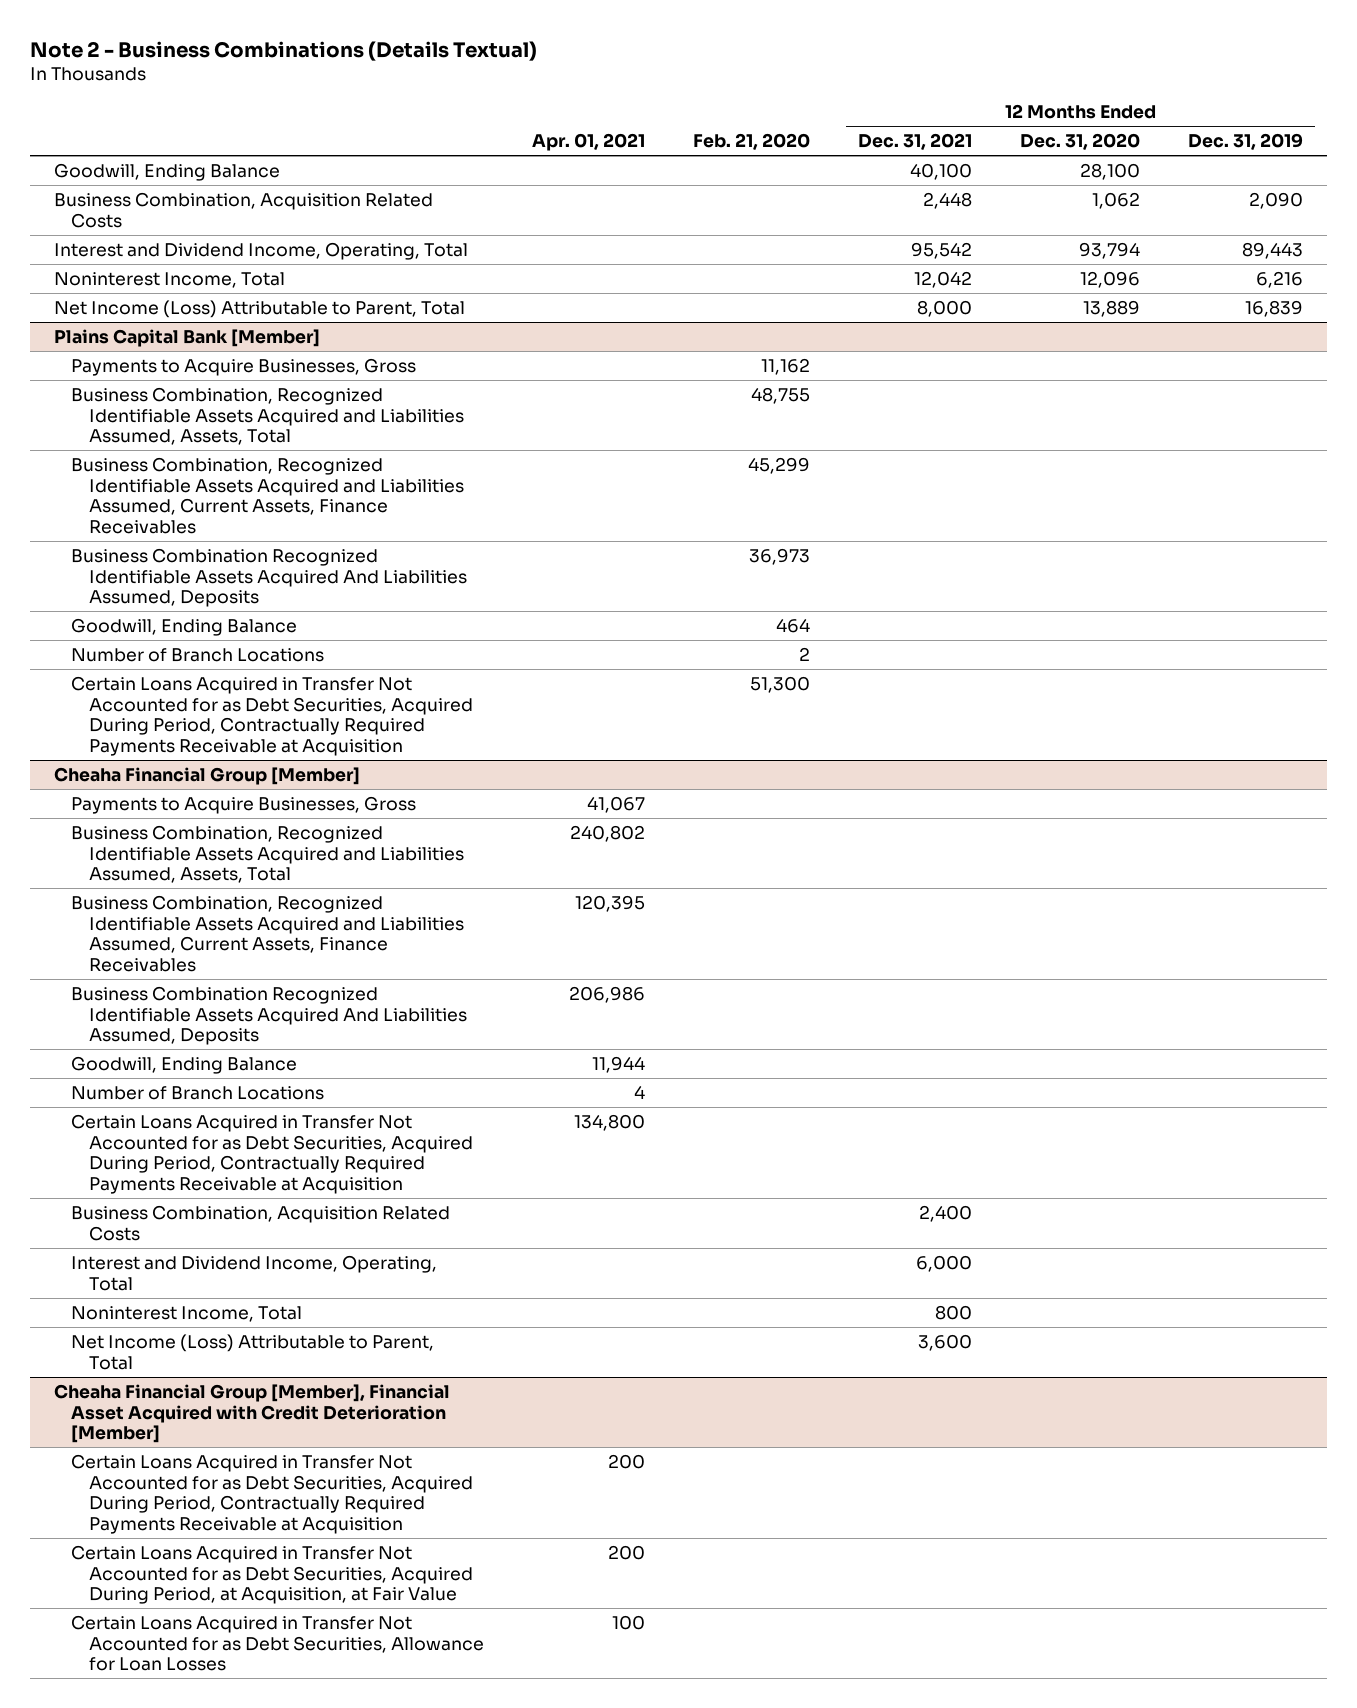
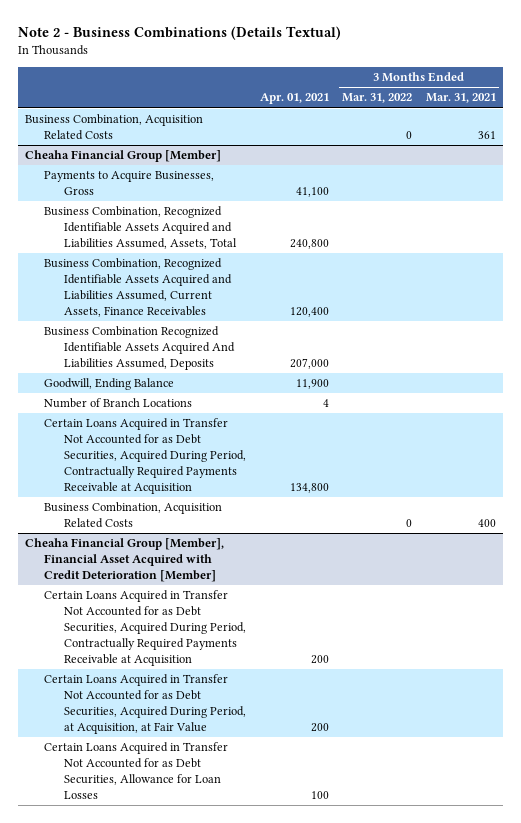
- | Apr. 01, 2021 | Feb. 21, 2020 | 12 Months Ended Dec. 31, 2021 | 12 Months Ended Dec. 31, 2020 | 12 Months Ended Dec. 31, 2019
+ | Apr. 01, 2021 | 3 Months Ended Mar. 31, 2022 | 3 Months Ended Mar. 31, 2021
- Goodwill, Ending Balance | | | 40,100 | 28,100 |
- Interest and Dividend Income, Operating, Total | | | 95,542 | 93,794 | 89,443
- Noninterest Income, Total | | | 12,042 | 12,096 | 6,216
- Net Income (Loss) Attributable to Parent, Total | | | 8,000 | 13,889 | 16,839
- Plains Capital Bank [Member]
- Payments to Acquire Businesses, Gross | | 11,162 | | |
- Business Combination, Recognized Identifiable Assets Acquired and Liabilities Assumed, Assets, Total | | 48,755 | | |
- Business Combination, Recognized Identifiable Assets Acquired and Liabilities Assumed, Current Assets, Finance Receivables | | 45,299 | | |
- Business Combination Recognized Identifiable Assets Acquired And Liabilities Assumed, Deposits | | 36,973 | | |
- Goodwill, Ending Balance | | 464 | | |
- Number of Branch Locations | | 2 | | |
- Certain Loans Acquired in Transfer Not Accounted for as Debt Securities, Acquired During Period, Contractually Required Payments Receivable at Acquisition | | 51,300 | | |
@ Cheaha Financial Group [Member]
- Payments to Acquire Businesses, Gross | 41,067 | | | |
- Business Combination, Recognized Identifiable Assets Acquired and Liabilities Assumed, Assets, Total | 240,802 | | | |
- Business Combination, Recognized Identifiable Assets Acquired and Liabilities Assumed, Current Assets, Finance Receivables | 120,395 | | | |
- Business Combination Recognized Identifiable Assets Acquired And Liabilities Assumed, Deposits | 206,986 | | | |
- Goodwill, Ending Balance | 11,944 | | | |
+ Payments to Acquire Businesses, Gross | 41,100 | |
+ Business Combination, Recognized Identifiable Assets Acquired and Liabilities Assumed, Assets, Total | 240,800 | |
+ Business Combination, Recognized Identifiable Assets Acquired and Liabilities Assumed, Current Assets, Finance Receivables | 120,400 | |
+ Business Combination Recognized Identifiable Assets Acquired And Liabilities Assumed, Deposits | 207,000 | |
+ Goodwill, Ending Balance | 11,900 | |
- Interest and Dividend Income, Operating, Total | | | 6,000 | |
- Noninterest Income, Total | | | 800 | |
- Net Income (Loss) Attributable to Parent, Total | | | 3,600 | |

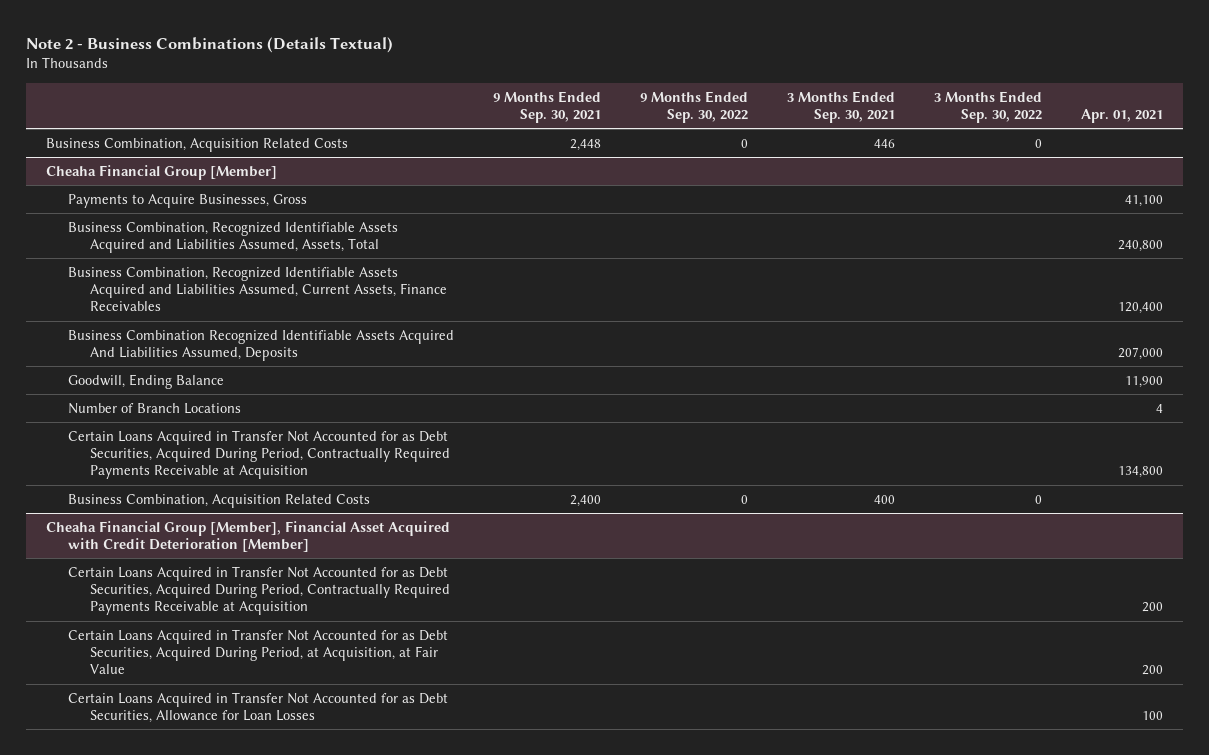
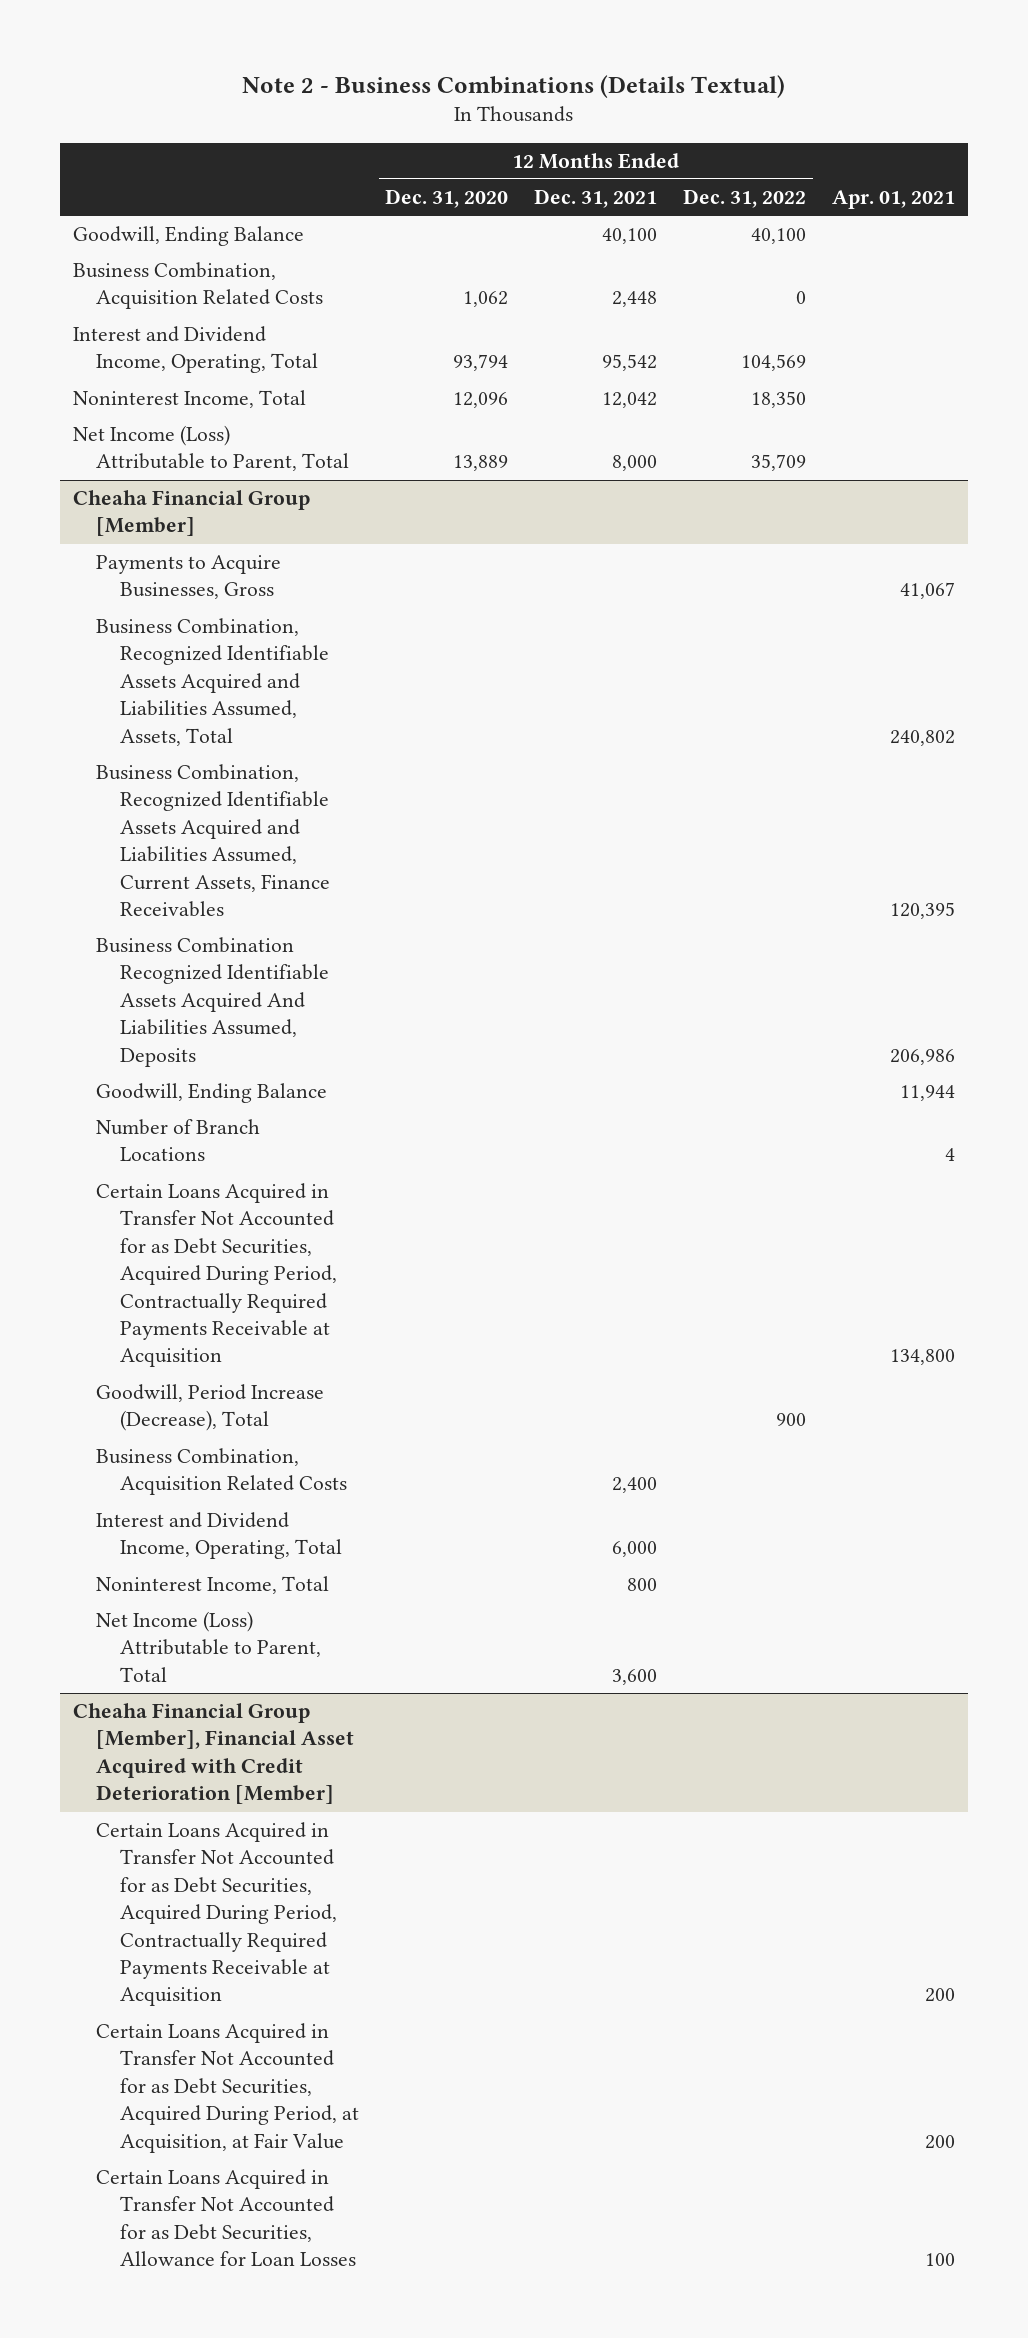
- | 9 Months Ended Sep. 30, 2021 | 9 Months Ended Sep. 30, 2022 | 3 Months Ended Sep. 30, 2021 | 3 Months Ended Sep. 30, 2022 | Apr. 01, 2021
+ | 12 Months Ended Dec. 31, 2020 | 12 Months Ended Dec. 31, 2021 | 12 Months Ended Dec. 31, 2022 | Apr. 01, 2021
+ Goodwill, Ending Balance | | 40,100 | 40,100 |
+ Interest and Dividend Income, Operating, Total | 93,794 | 95,542 | 104,569 |
+ Noninterest Income, Total | 12,096 | 12,042 | 18,350 |
+ Net Income (Loss) Attributable to Parent, Total | 13,889 | 8,000 | 35,709 |
@ Cheaha Financial Group [Member]
- Payments to Acquire Businesses, Gross | | | | | 41,100
- Business Combination, Recognized Identifiable Assets Acquired and Liabilities Assumed, Assets, Total | | | | | 240,800
- Business Combination, Recognized Identifiable Assets Acquired and Liabilities Assumed, Current Assets, Finance Receivables | | | | | 120,400
- Business Combination Recognized Identifiable Assets Acquired And Liabilities Assumed, Deposits | | | | | 207,000
- Goodwill, Ending Balance | | | | | 11,900
+ Payments to Acquire Businesses, Gross | | | | 41,067
+ Business Combination, Recognized Identifiable Assets Acquired and Liabilities Assumed, Assets, Total | | | | 240,802
+ Business Combination, Recognized Identifiable Assets Acquired and Liabilities Assumed, Current Assets, Finance Receivables | | | | 120,395
+ Business Combination Recognized Identifiable Assets Acquired And Liabilities Assumed, Deposits | | | | 206,986
+ Goodwill, Ending Balance | | | | 11,944
+ Goodwill, Period Increase (Decrease), Total | | | 900 |
+ Interest and Dividend Income, Operating, Total | | 6,000 | |
+ Noninterest Income, Total | | 800 | |
+ Net Income (Loss) Attributable to Parent, Total | | 3,600 | |

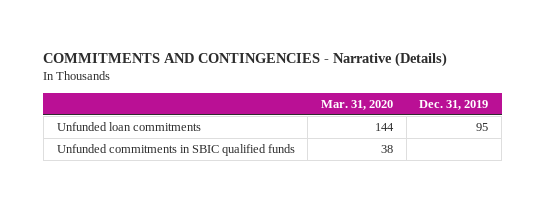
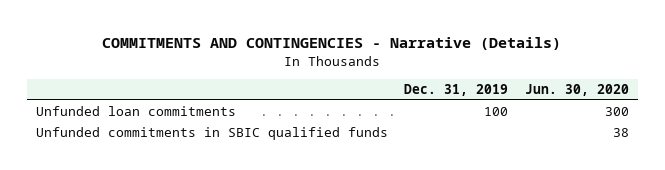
- | Mar. 31, 2020 | Dec. 31, 2019
+ | Dec. 31, 2019 | Jun. 30, 2020
- Unfunded loan commitments | 144 | 95
+ Unfunded loan commitments | 100 | 300

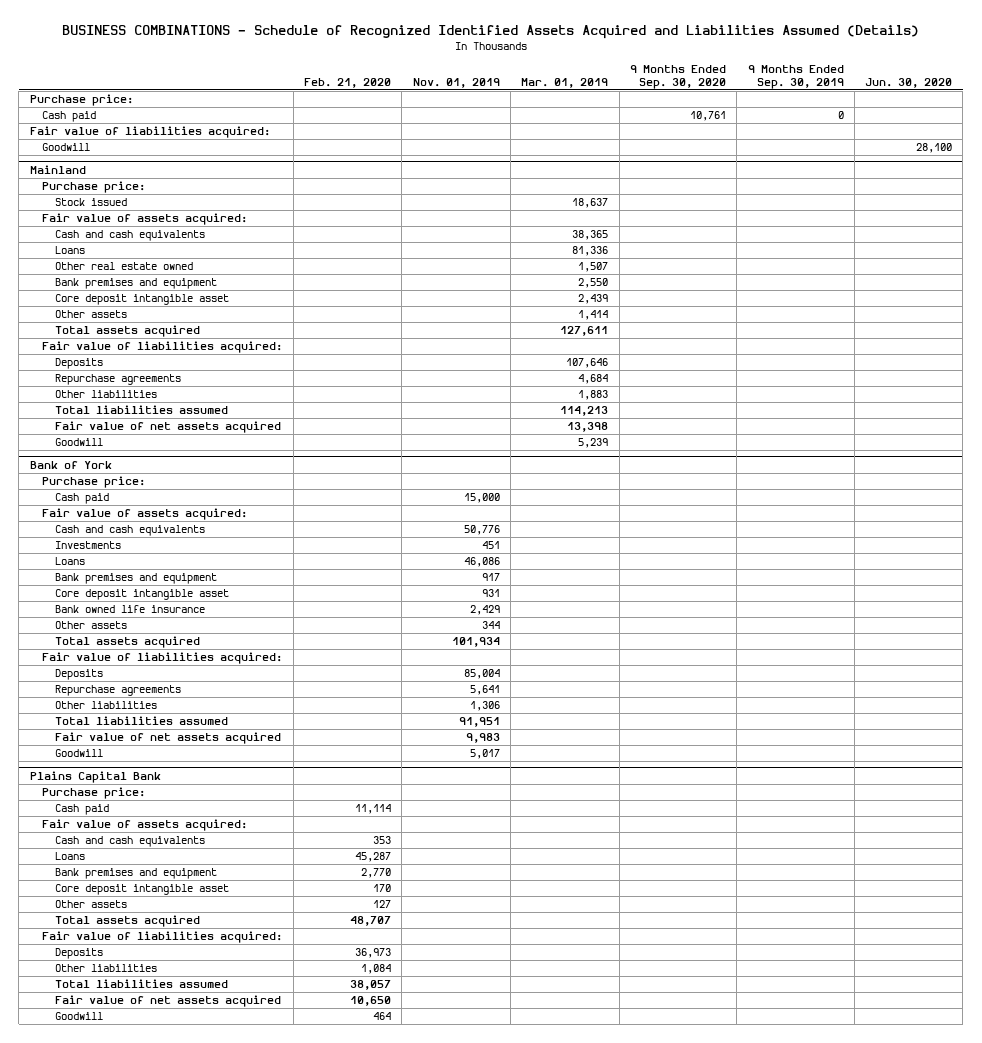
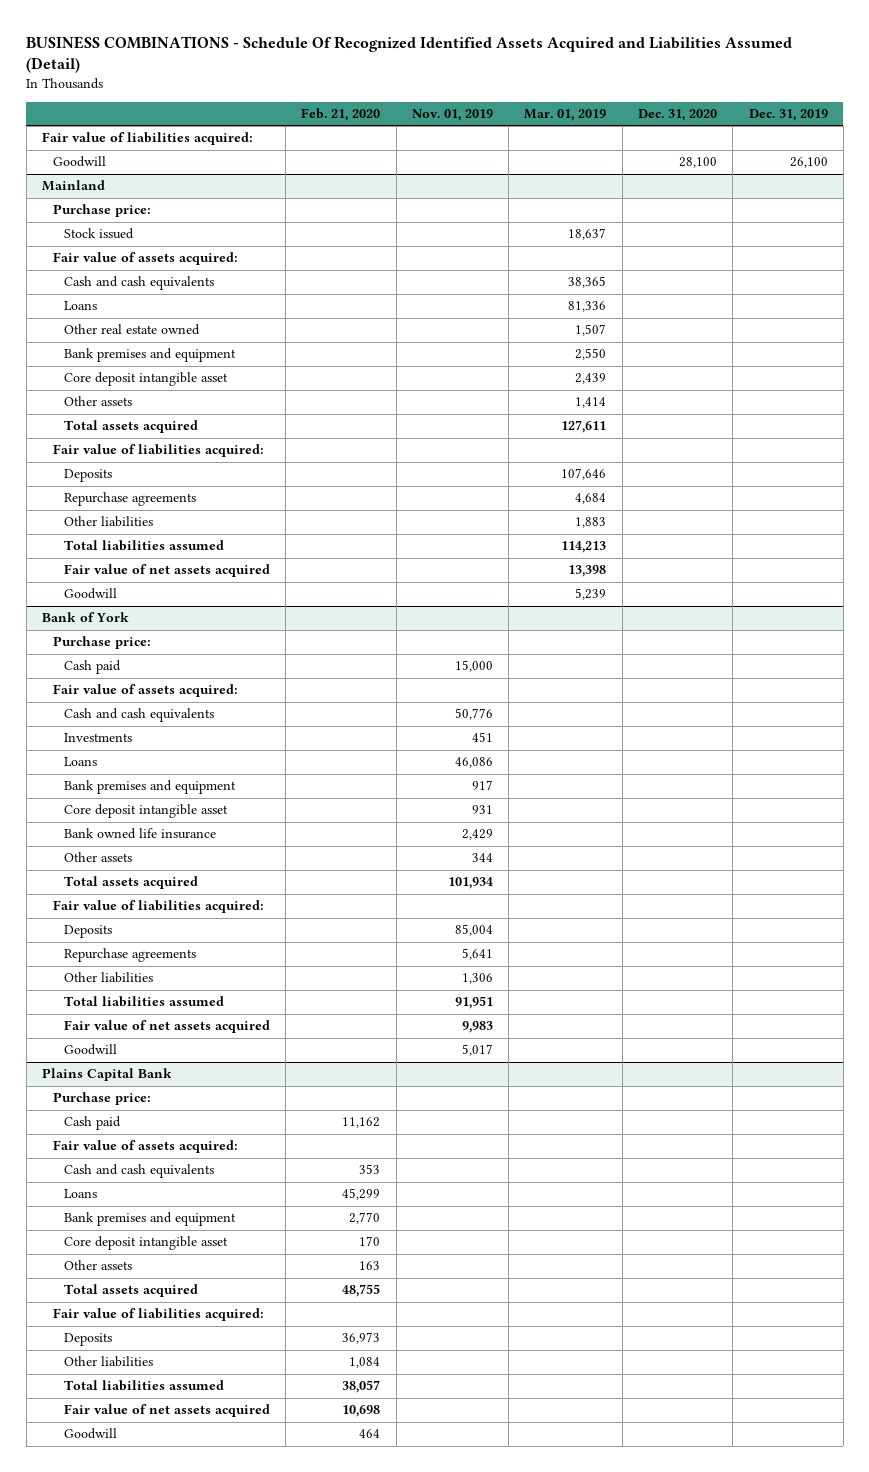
- BUSINESS COMBINATIONS - Schedule of Recognized Identified Assets Acquired and Liabilities Assumed (Details)
+ BUSINESS COMBINATIONS - Schedule Of Recognized Identified Assets Acquired and Liabilities Assumed (Detail)
- | Feb. 21, 2020 | Nov. 01, 2019 | Mar. 01, 2019 | 9 Months Ended Sep. 30, 2020 | 9 Months Ended Sep. 30, 2019 | Jun. 30, 2020
+ | Feb. 21, 2020 | Nov. 01, 2019 | Mar. 01, 2019 | Dec. 31, 2020 | Dec. 31, 2019
- Purchase price:
- Cash paid | | | | 10,761 | 0 |
@ Plains Capital Bank
- Cash paid | 11,114 | | | | |
+ Cash paid | 11,162 | | | |
- Loans | 45,287 | | | | |
+ Loans | 45,299 | | | |
- Other assets | 127 | | | | |
- Total assets acquired | 48,707 | | | | |
+ Other assets | 163 | | | |
+ Total assets acquired | 48,755 | | | |
- Fair value of net assets acquired | 10,650 | | | | |
+ Fair value of net assets acquired | 10,698 | | | |

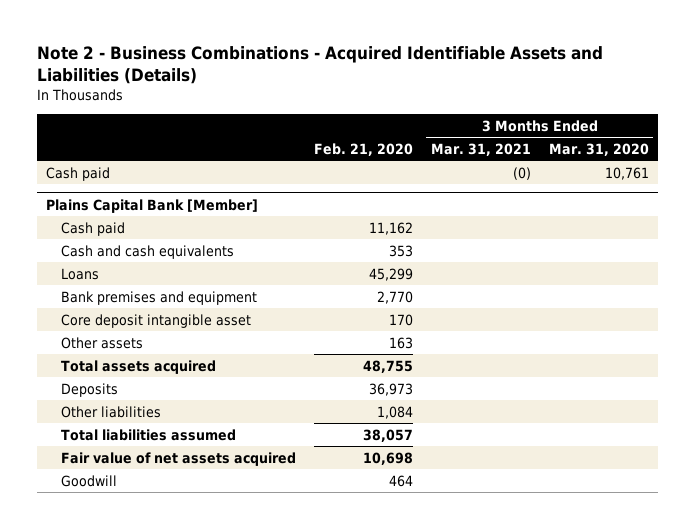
- BUSINESS COMBINATIONS - Schedule Of Recognized Identified Assets Acquired and Liabilities Assumed (Detail)
+ Note 2 - Business Combinations - Acquired Identifiable Assets and Liabilities (Details)
- | Feb. 21, 2020 | Nov. 01, 2019 | Mar. 01, 2019 | Dec. 31, 2020 | Dec. 31, 2019
+ | Feb. 21, 2020 | 3 Months Ended Mar. 31, 2021 | 3 Months Ended Mar. 31, 2020
- Fair value of liabilities acquired:
- Goodwill | | | | 28,100 | 26,100
- Mainland
- Purchase price:
- Stock issued | | | 18,637 | |
- Fair value of assets acquired:
- Cash and cash equivalents | | | 38,365 | |
- Loans | | | 81,336 | |
- Other real estate owned | | | 1,507 | |
- Bank premises and equipment | | | 2,550 | |
- Core deposit intangible asset | | | 2,439 | |
- Other assets | | | 1,414 | |
- Total assets acquired | | | 127,611 | |
- Fair value of liabilities acquired:
- Deposits | | | 107,646 | |
- Repurchase agreements | | | 4,684 | |
- Other liabilities | | | 1,883 | |
- Total liabilities assumed | | | 114,213 | |
- Fair value of net assets acquired | | | 13,398 | |
- Goodwill | | | 5,239 | |
- Bank of York
- Purchase price:
- Cash paid | | 15,000 | | |
- Fair value of assets acquired:
- Cash and cash equivalents | | 50,776 | | |
- Investments | | 451 | | |
- Loans | | 46,086 | | |
- Bank premises and equipment | | 917 | | |
- Core deposit intangible asset | | 931 | | |
- Bank owned life insurance | | 2,429 | | |
- Other assets | | 344 | | |
- Total assets acquired | | 101,934 | | |
- Fair value of liabilities acquired:
- Deposits | | 85,004 | | |
- Repurchase agreements | | 5,641 | | |
- Other liabilities | | 1,306 | | |
- Total liabilities assumed | | 91,951 | | |
- Fair value of net assets acquired | | 9,983 | | |
- Goodwill | | 5,017 | | |
- Plains Capital Bank
- Purchase price:
+ Cash paid | | (0) | 10,761
+ Plains Capital Bank [Member]
- Fair value of assets acquired:
- Fair value of liabilities acquired:

